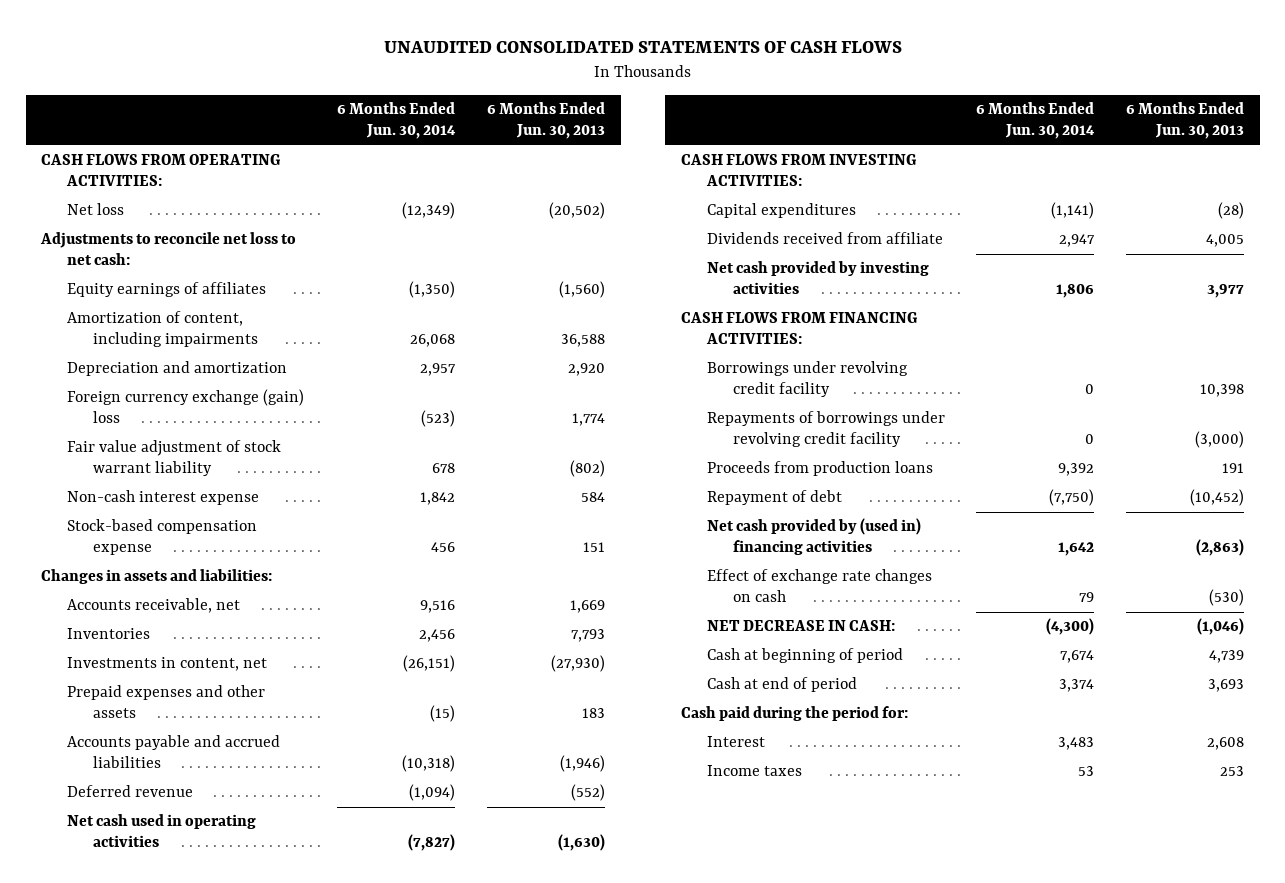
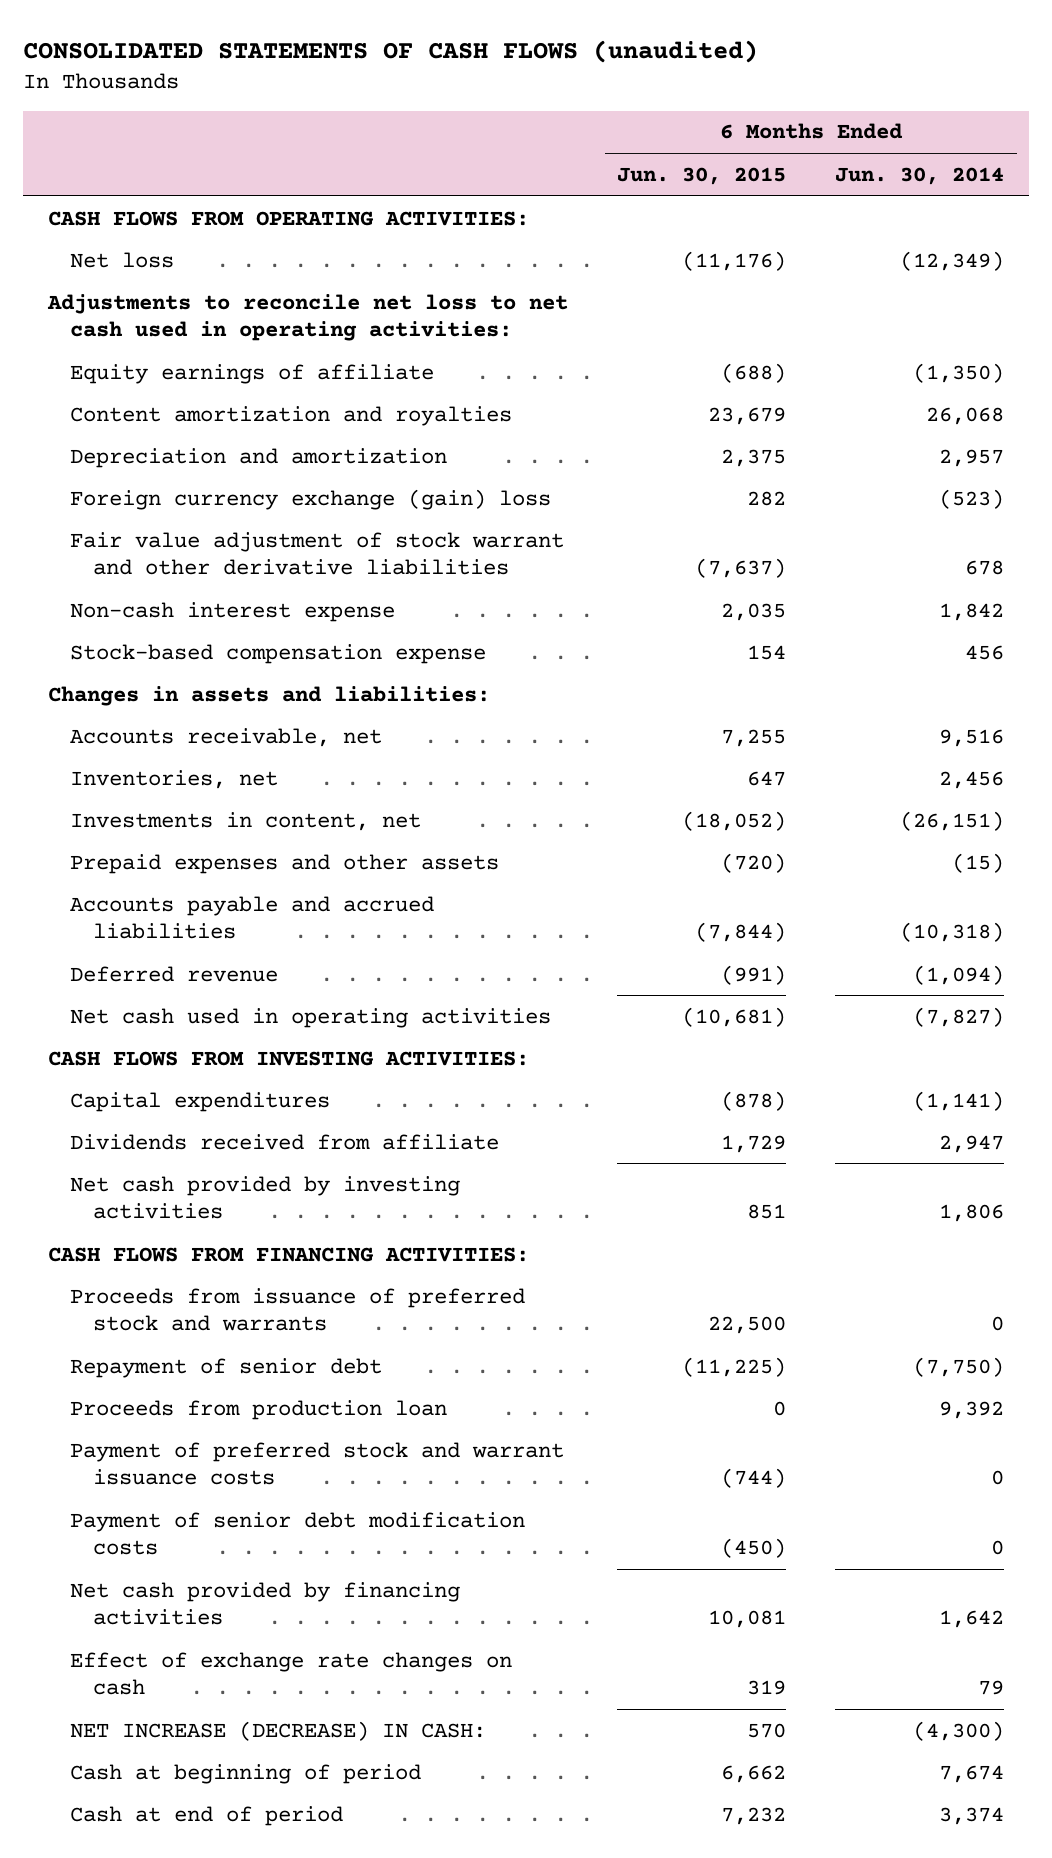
- UNAUDITED CONSOLIDATED STATEMENTS OF CASH FLOWS
+ CONSOLIDATED STATEMENTS OF CASH FLOWS (unaudited)
- | 6 Months Ended Jun. 30, 2014 | 6 Months Ended Jun. 30, 2013
+ | 6 Months Ended Jun. 30, 2015 | 6 Months Ended Jun. 30, 2014
- Adjustments to reconcile net loss to net cash:
- Equity earnings of affiliates | (1,350) | (1,560)
- Amortization of content, including impairments | 26,068 | 36,588
+ Adjustments to reconcile net loss to net cash used in operating activities:
+ Equity earnings of affiliate | (688) | (1,350)
+ Content amortization and royalties | 23,679 | 26,068
- Fair value adjustment of stock warrant liability | 678 | (802)
+ Fair value adjustment of stock warrant and other derivative liabilities | (7,637) | 678
- Inventories | 2,456 | 7,793
+ Inventories, net | 647 | 2,456
- Borrowings under revolving credit facility | 0 | 10,398
- Repayments of borrowings under revolving credit facility | 0 | (3,000)
- Proceeds from production loans | 9,392 | 191
- Repayment of debt | (7,750) | (10,452)
- Net cash provided by (used in) financing activities | 1,642 | (2,863)
+ Proceeds from issuance of preferred stock and warrants | 22,500 | 0
+ Repayment of senior debt | (11,225) | (7,750)
+ Proceeds from production loan | 0 | 9,392
+ Payment of preferred stock and warrant issuance costs | (744) | 0
+ Payment of senior debt modification costs | (450) | 0
+ Net cash provided by financing activities | 10,081 | 1,642
- NET DECREASE IN CASH: | (4,300) | (1,046)
+ NET INCREASE (DECREASE) IN CASH: | 570 | (4,300)
- Cash paid during the period for:
- Interest | 3,483 | 2,608
- Income taxes | 53 | 253

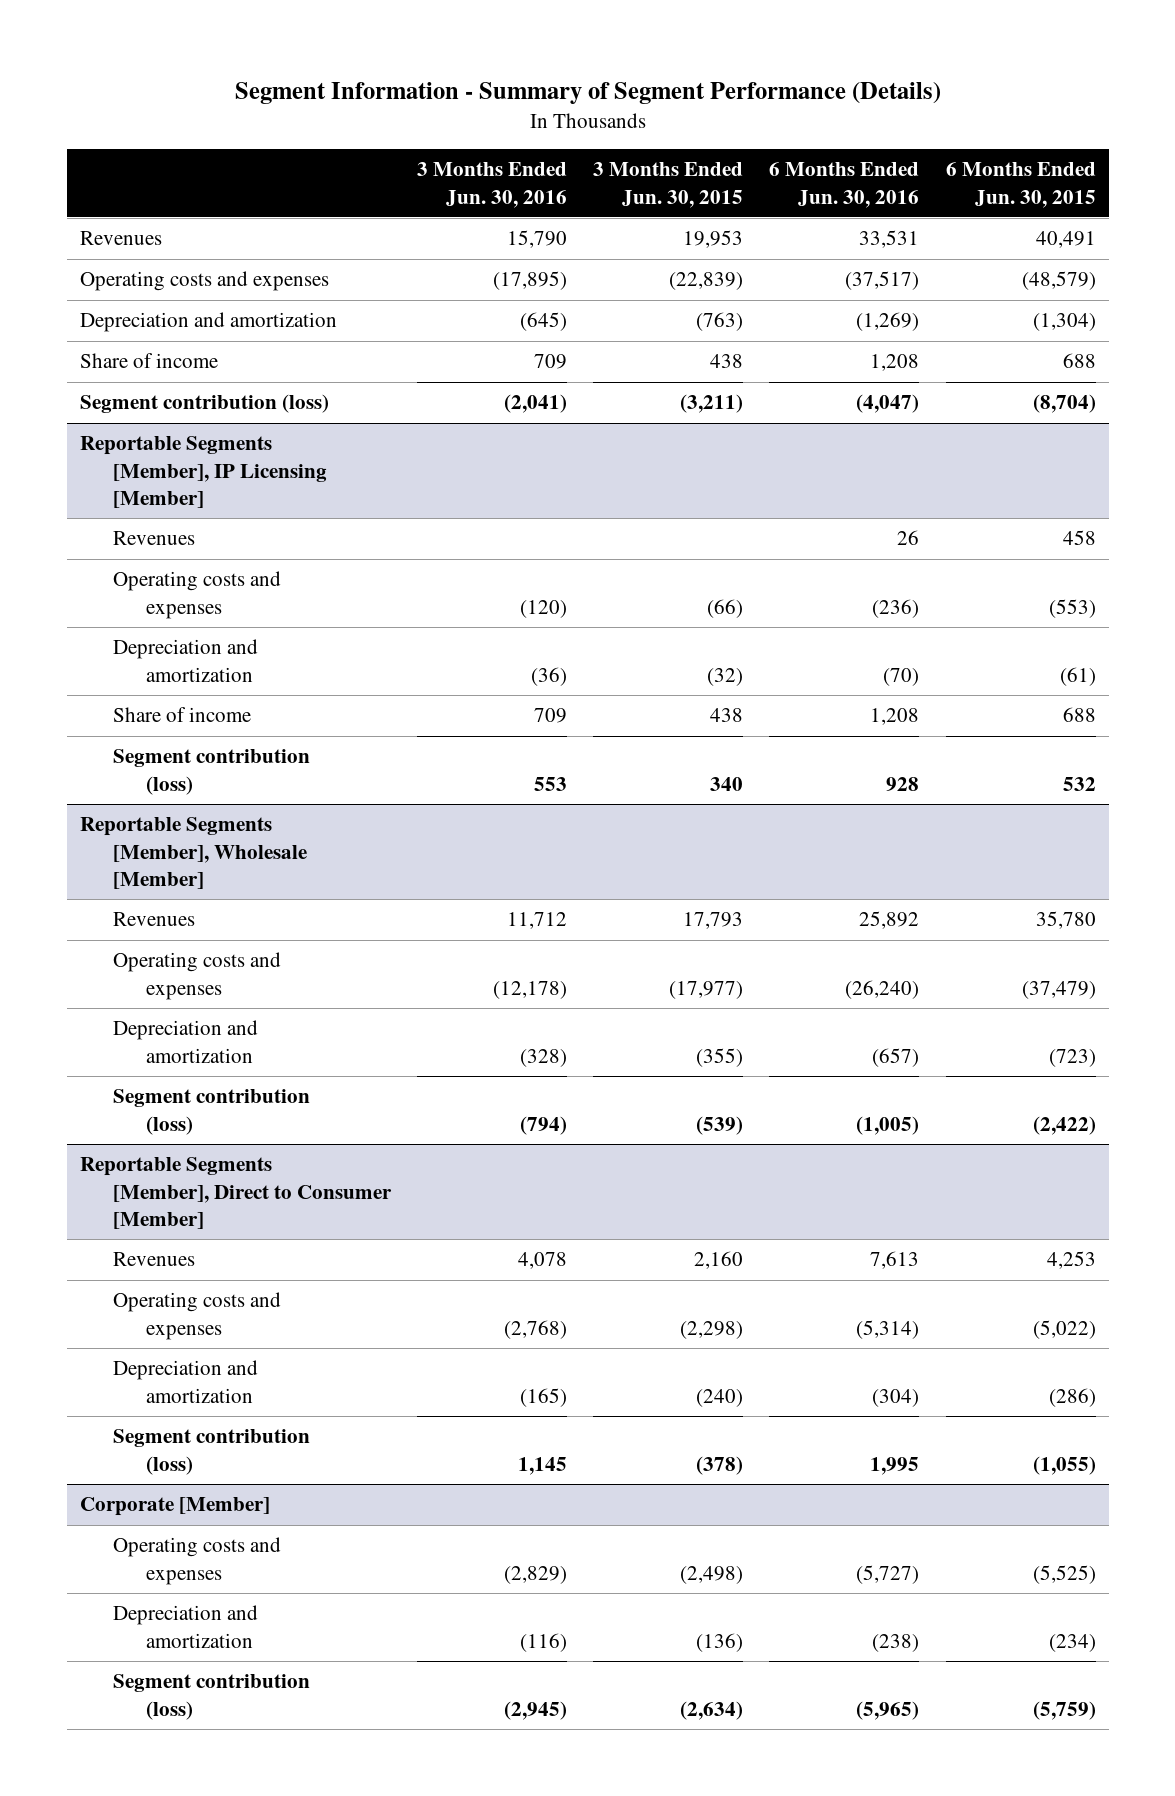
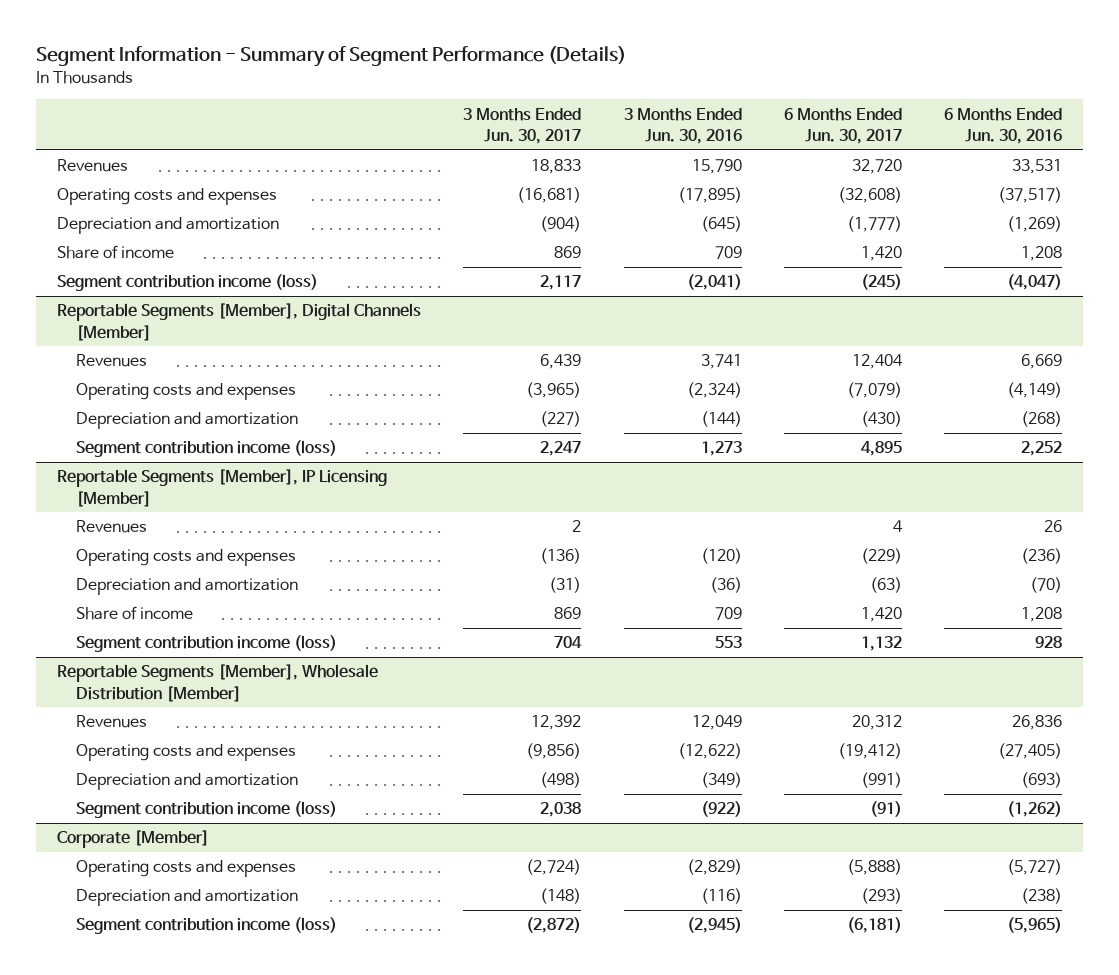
- | 3 Months Ended Jun. 30, 2016 | 3 Months Ended Jun. 30, 2015 | 6 Months Ended Jun. 30, 2016 | 6 Months Ended Jun. 30, 2015
+ | 3 Months Ended Jun. 30, 2017 | 3 Months Ended Jun. 30, 2016 | 6 Months Ended Jun. 30, 2017 | 6 Months Ended Jun. 30, 2016
- Segment contribution (loss) | (2,041) | (3,211) | (4,047) | (8,704)
+ Segment contribution income (loss) | 2,117 | (2,041) | (245) | (4,047)
+ Reportable Segments [Member], Digital Channels [Member]
+ Revenues | 6,439 | 3,741 | 12,404 | 6,669
+ Operating costs and expenses | (3,965) | (2,324) | (7,079) | (4,149)
+ Depreciation and amortization | (227) | (144) | (430) | (268)
+ Segment contribution income (loss) | 2,247 | 1,273 | 4,895 | 2,252
@ Reportable Segments [Member], IP Licensing [Member]
- Segment contribution (loss) | 553 | 340 | 928 | 532
- Reportable Segments [Member], Wholesale [Member]
- Revenues | 11,712 | 17,793 | 25,892 | 35,780
- Operating costs and expenses | (12,178) | (17,977) | (26,240) | (37,479)
- Depreciation and amortization | (328) | (355) | (657) | (723)
- Segment contribution (loss) | (794) | (539) | (1,005) | (2,422)
- Reportable Segments [Member], Direct to Consumer [Member]
- Revenues | 4,078 | 2,160 | 7,613 | 4,253
- Operating costs and expenses | (2,768) | (2,298) | (5,314) | (5,022)
- Depreciation and amortization | (165) | (240) | (304) | (286)
- Segment contribution (loss) | 1,145 | (378) | 1,995 | (1,055)
@ Reportable Segments [Member], IP Licensing [Member]
+ Segment contribution income (loss) | 704 | 553 | 1,132 | 928
+ Reportable Segments [Member], Wholesale Distribution [Member]
+ Revenues | 12,392 | 12,049 | 20,312 | 26,836
+ Operating costs and expenses | (9,856) | (12,622) | (19,412) | (27,405)
+ Depreciation and amortization | (498) | (349) | (991) | (693)
+ Segment contribution income (loss) | 2,038 | (922) | (91) | (1,262)
@ Corporate [Member]
- Segment contribution (loss) | (2,945) | (2,634) | (5,965) | (5,759)
+ Segment contribution income (loss) | (2,872) | (2,945) | (6,181) | (5,965)

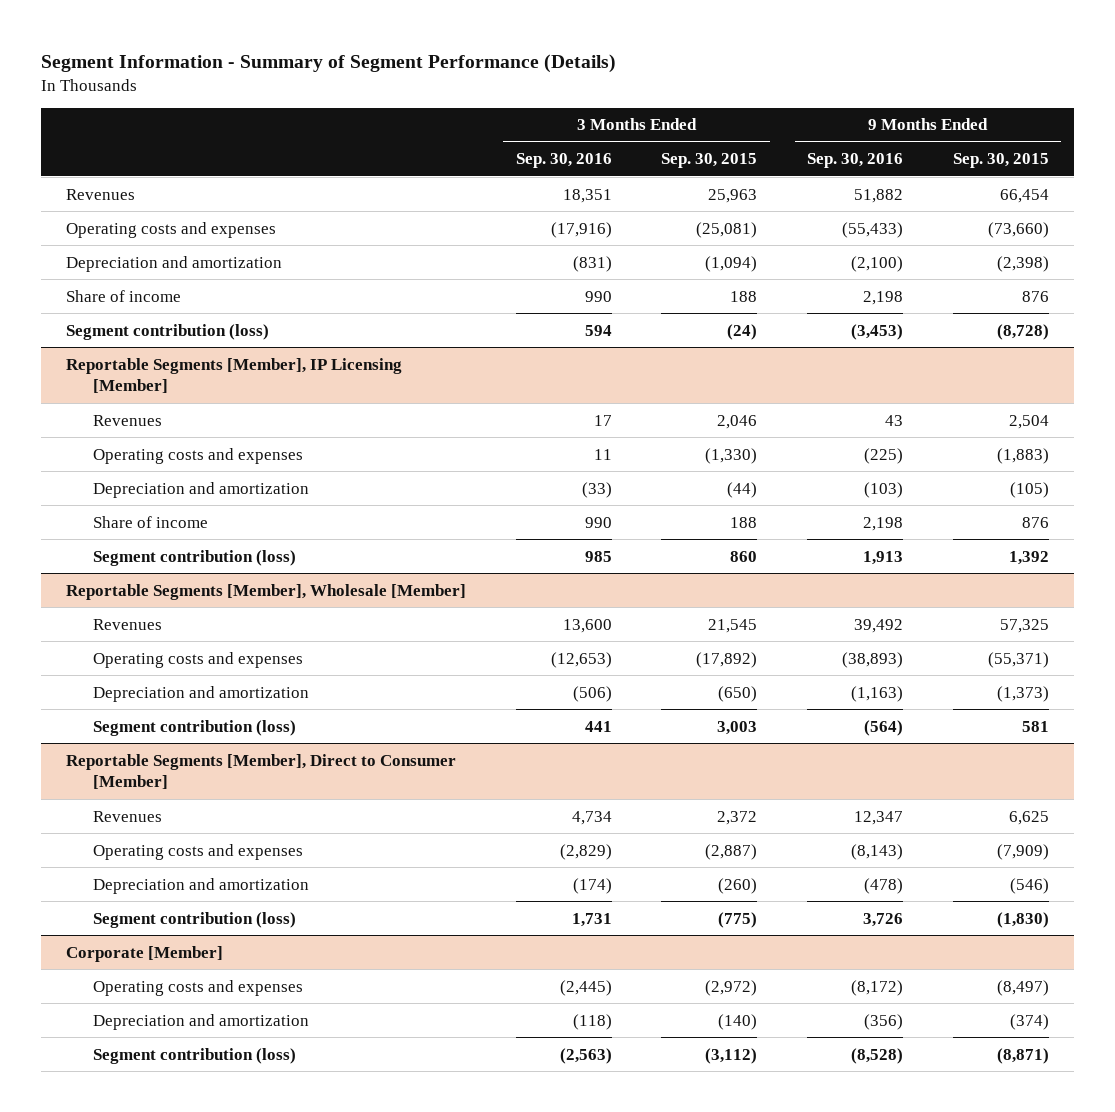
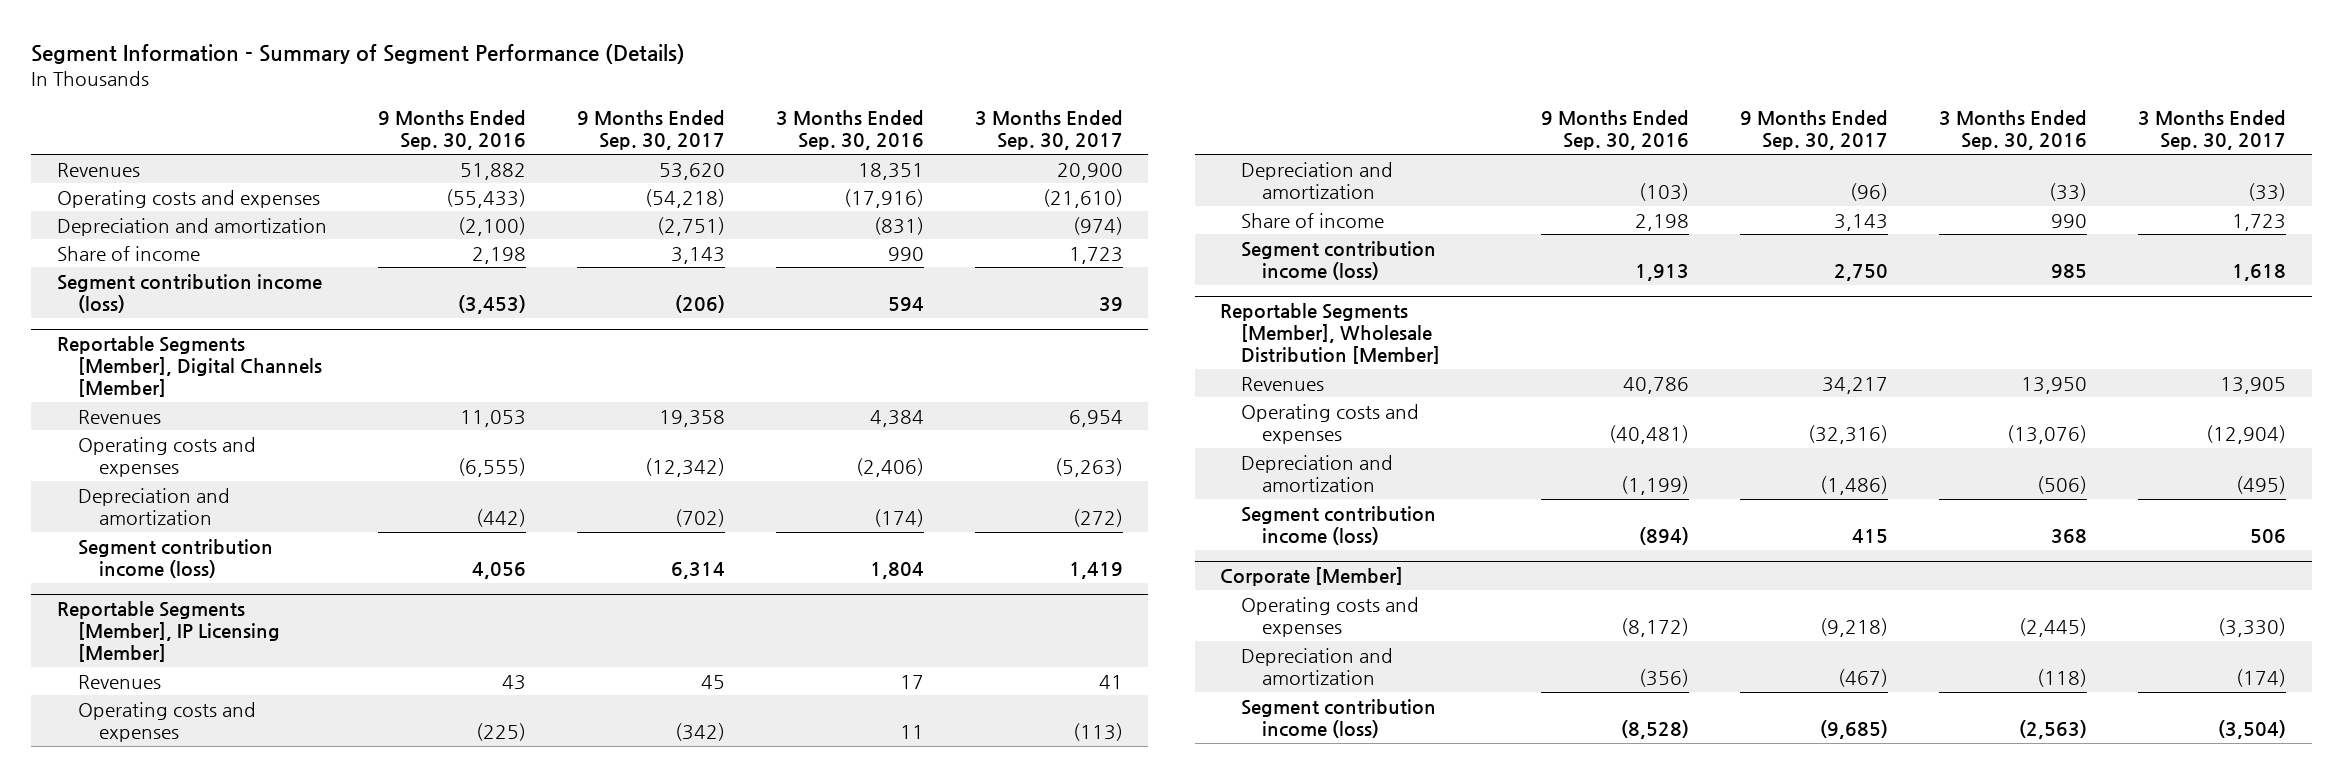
- | 3 Months Ended Sep. 30, 2016 | 3 Months Ended Sep. 30, 2015 | 9 Months Ended Sep. 30, 2016 | 9 Months Ended Sep. 30, 2015
+ | 9 Months Ended Sep. 30, 2016 | 9 Months Ended Sep. 30, 2017 | 3 Months Ended Sep. 30, 2016 | 3 Months Ended Sep. 30, 2017
- Segment contribution (loss) | 594 | (24) | (3,453) | (8,728)
+ Segment contribution income (loss) | (3,453) | (206) | 594 | 39
+ Reportable Segments [Member], Digital Channels [Member]
+ Revenues | 11,053 | 19,358 | 4,384 | 6,954
+ Operating costs and expenses | (6,555) | (12,342) | (2,406) | (5,263)
+ Depreciation and amortization | (442) | (702) | (174) | (272)
+ Segment contribution income (loss) | 4,056 | 6,314 | 1,804 | 1,419
@ Reportable Segments [Member], IP Licensing [Member]
- Segment contribution (loss) | 985 | 860 | 1,913 | 1,392
- Reportable Segments [Member], Wholesale [Member]
- Revenues | 13,600 | 21,545 | 39,492 | 57,325
- Operating costs and expenses | (12,653) | (17,892) | (38,893) | (55,371)
- Depreciation and amortization | (506) | (650) | (1,163) | (1,373)
- Segment contribution (loss) | 441 | 3,003 | (564) | 581
- Reportable Segments [Member], Direct to Consumer [Member]
- Revenues | 4,734 | 2,372 | 12,347 | 6,625
- Operating costs and expenses | (2,829) | (2,887) | (8,143) | (7,909)
- Depreciation and amortization | (174) | (260) | (478) | (546)
- Segment contribution (loss) | 1,731 | (775) | 3,726 | (1,830)
@ Reportable Segments [Member], IP Licensing [Member]
+ Segment contribution income (loss) | 1,913 | 2,750 | 985 | 1,618
+ Reportable Segments [Member], Wholesale Distribution [Member]
+ Revenues | 40,786 | 34,217 | 13,950 | 13,905
+ Operating costs and expenses | (40,481) | (32,316) | (13,076) | (12,904)
+ Depreciation and amortization | (1,199) | (1,486) | (506) | (495)
+ Segment contribution income (loss) | (894) | 415 | 368 | 506
@ Corporate [Member]
- Segment contribution (loss) | (2,563) | (3,112) | (8,528) | (8,871)
+ Segment contribution income (loss) | (8,528) | (9,685) | (2,563) | (3,504)

